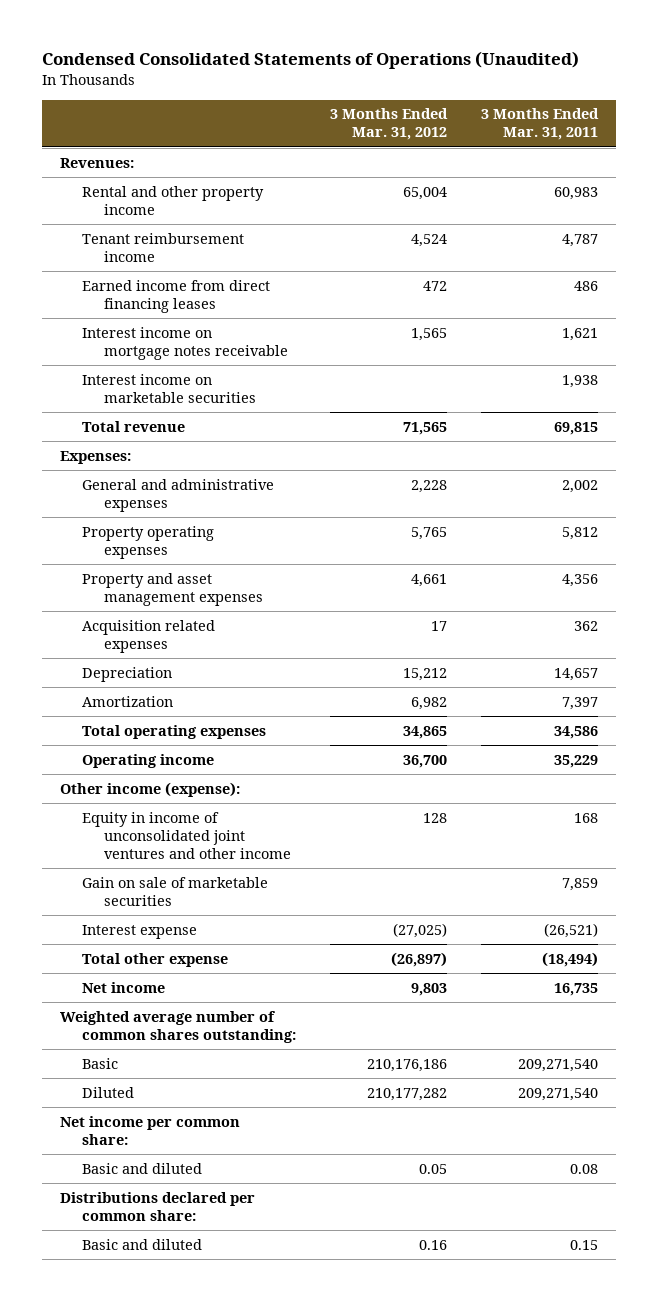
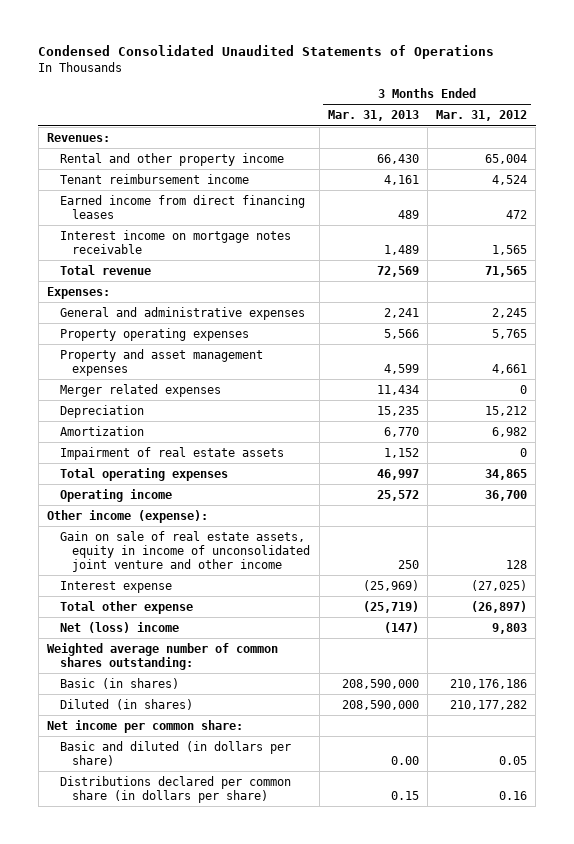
- Condensed Consolidated Statements of Operations (Unaudited)
+ Condensed Consolidated Unaudited Statements of Operations
- | 3 Months Ended Mar. 31, 2012 | 3 Months Ended Mar. 31, 2011
+ | 3 Months Ended Mar. 31, 2013 | 3 Months Ended Mar. 31, 2012
- Interest income on marketable securities | | 1,938
- General and administrative expenses | 2,228 | 2,002
+ General and administrative expenses | 2,241 | 2,245
- Acquisition related expenses | 17 | 362
+ Merger related expenses | 11,434 | 0
+ Impairment of real estate assets | 1,152 | 0
- Equity in income of unconsolidated joint ventures and other income | 128 | 168
- Gain on sale of marketable securities | | 7,859
+ Gain on sale of real estate assets, equity in income of unconsolidated joint venture and other income | 250 | 128
- Net income | 9,803 | 16,735
+ Net (loss) income | (147) | 9,803
- Basic | 210,176,186 | 209,271,540
- Diluted | 210,177,282 | 209,271,540
+ Basic (in shares) | 208,590,000 | 210,176,186
+ Diluted (in shares) | 208,590,000 | 210,177,282
- Basic and diluted | 0.05 | 0.08
- Distributions declared per common share:
- Basic and diluted | 0.16 | 0.15
+ Basic and diluted (in dollars per share) | 0.00 | 0.05
+ Distributions declared per common share (in dollars per share) | 0.15 | 0.16

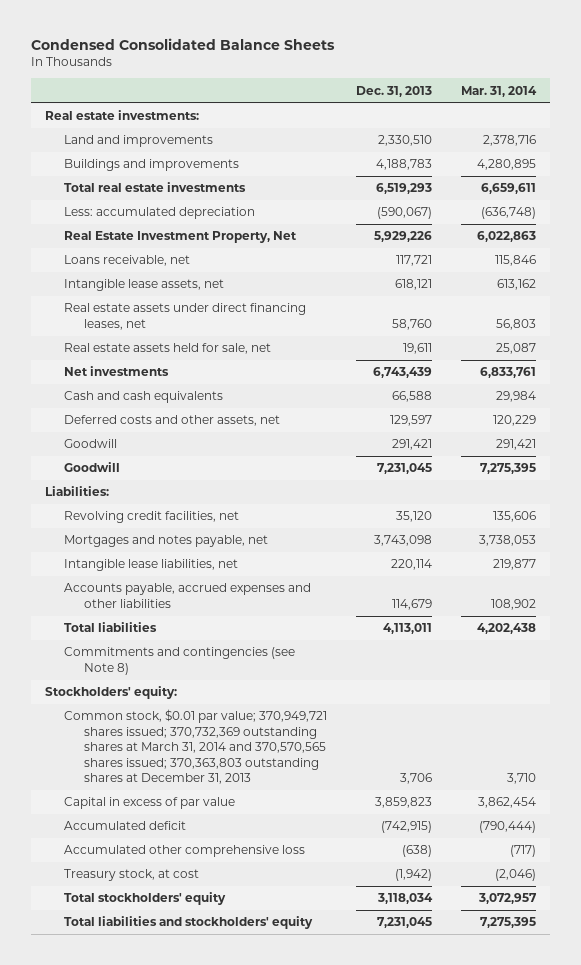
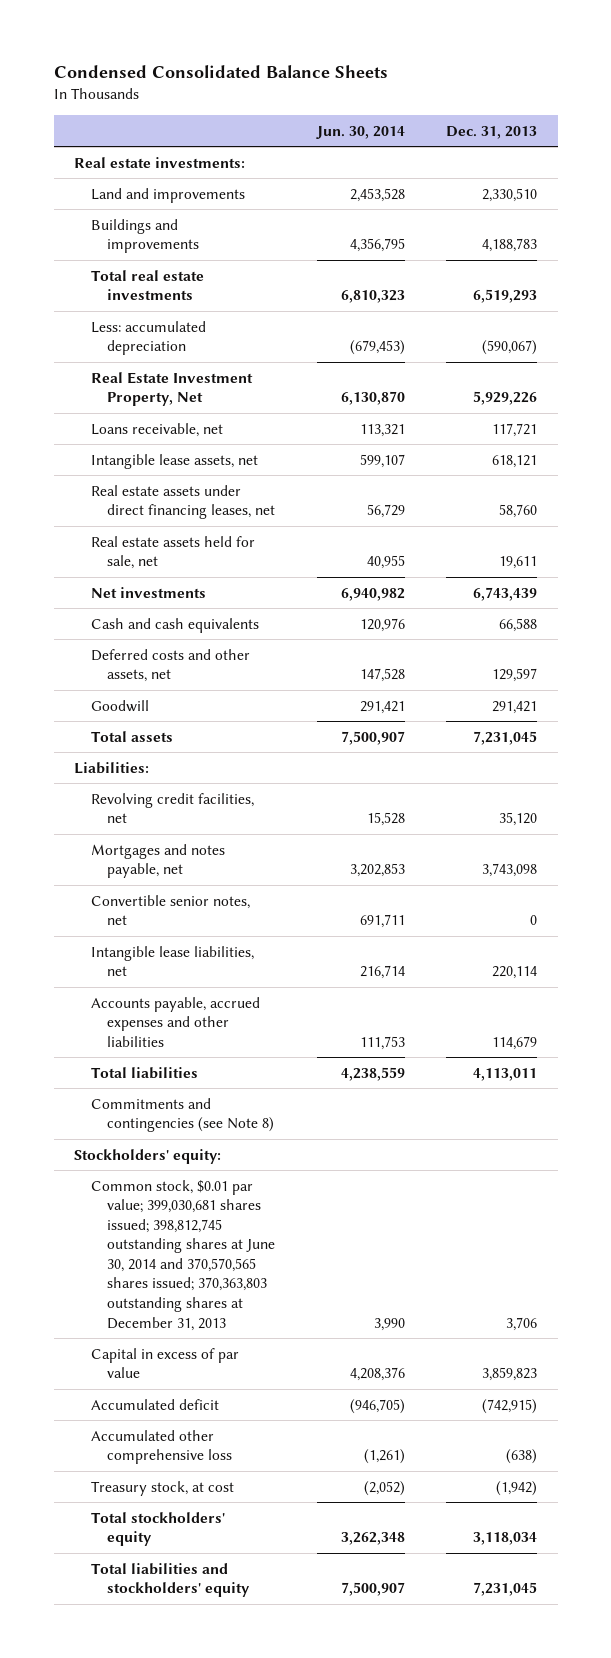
- | Dec. 31, 2013 | Mar. 31, 2014
+ | Jun. 30, 2014 | Dec. 31, 2013
- Goodwill | 7,231,045 | 7,275,395
+ Total assets | 7,500,907 | 7,231,045
+ Convertible senior notes, net | 691,711 | 0
- Common stock, $0.01 par value; 370,949,721 shares issued; 370,732,369 outstanding shares at March 31, 2014 and 370,570,565 shares issued; 370,363,803 outstanding shares at December 31, 2013 | 3,706 | 3,710
+ Common stock, $0.01 par value; 399,030,681 shares issued; 398,812,745 outstanding shares at June 30, 2014 and 370,570,565 shares issued; 370,363,803 outstanding shares at December 31, 2013 | 3,990 | 3,706

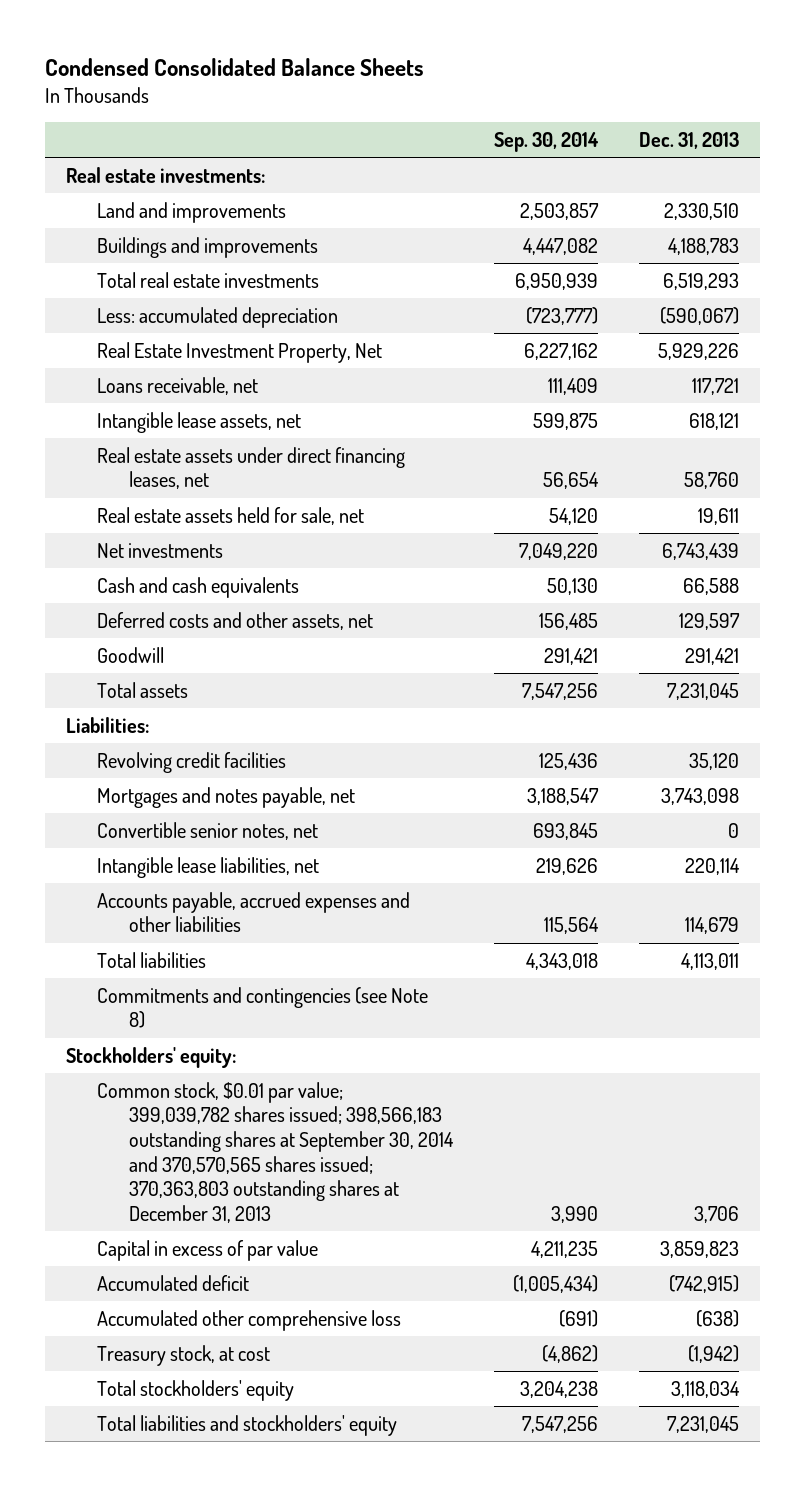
- | Jun. 30, 2014 | Dec. 31, 2013
+ | Sep. 30, 2014 | Dec. 31, 2013
- Revolving credit facilities, net | 15,528 | 35,120
+ Revolving credit facilities | 125,436 | 35,120
- Common stock, $0.01 par value; 399,030,681 shares issued; 398,812,745 outstanding shares at June 30, 2014 and 370,570,565 shares issued; 370,363,803 outstanding shares at December 31, 2013 | 3,990 | 3,706
+ Common stock, $0.01 par value; 399,039,782 shares issued; 398,566,183 outstanding shares at September 30, 2014 and 370,570,565 shares issued; 370,363,803 outstanding shares at December 31, 2013 | 3,990 | 3,706

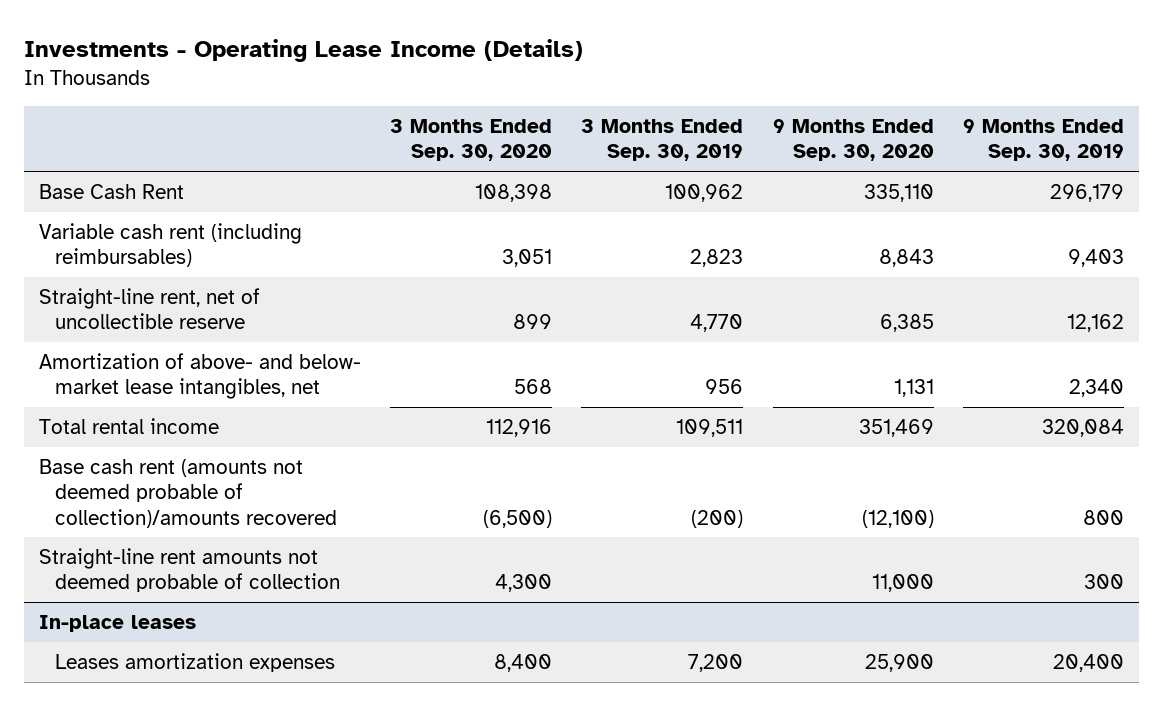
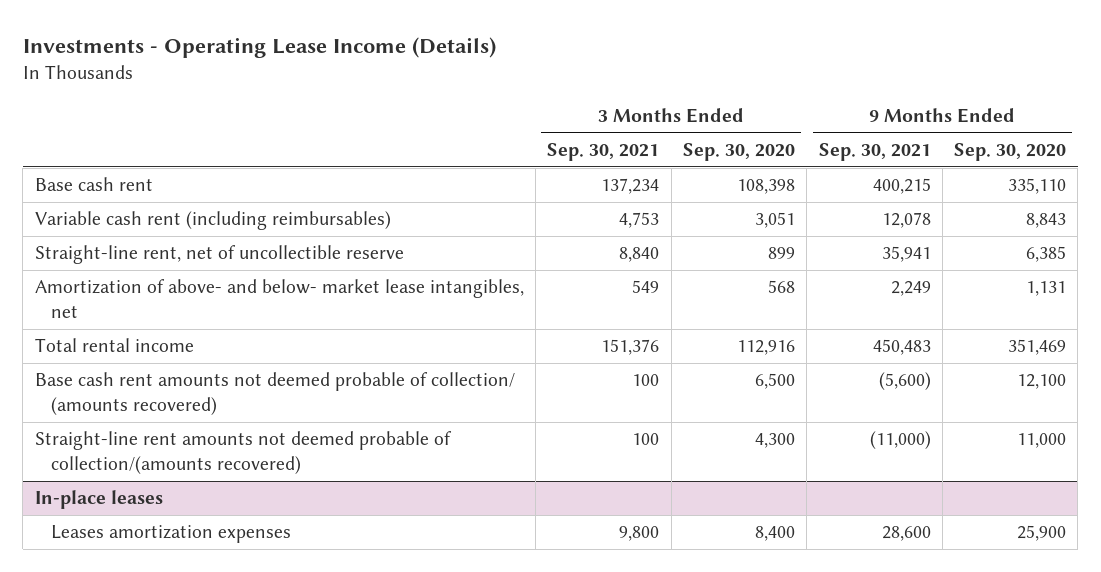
- | 3 Months Ended Sep. 30, 2020 | 3 Months Ended Sep. 30, 2019 | 9 Months Ended Sep. 30, 2020 | 9 Months Ended Sep. 30, 2019
+ | 3 Months Ended Sep. 30, 2021 | 3 Months Ended Sep. 30, 2020 | 9 Months Ended Sep. 30, 2021 | 9 Months Ended Sep. 30, 2020
- Base Cash Rent | 108,398 | 100,962 | 335,110 | 296,179
+ Base cash rent | 137,234 | 108,398 | 400,215 | 335,110
- Base cash rent (amounts not deemed probable of collection)/amounts recovered | (6,500) | (200) | (12,100) | 800
- Straight-line rent amounts not deemed probable of collection | 4,300 | | 11,000 | 300
+ Base cash rent amounts not deemed probable of collection/ (amounts recovered) | 100 | 6,500 | (5,600) | 12,100
+ Straight-line rent amounts not deemed probable of collection/(amounts recovered) | 100 | 4,300 | (11,000) | 11,000

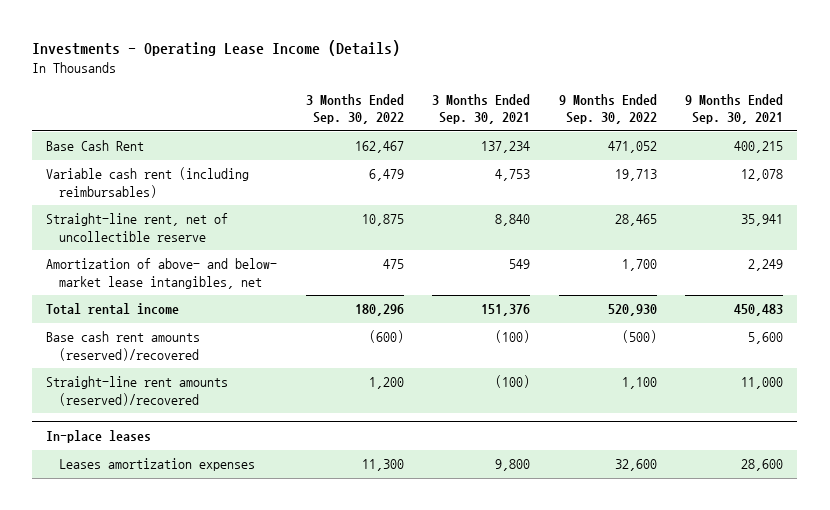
- | 3 Months Ended Sep. 30, 2021 | 3 Months Ended Sep. 30, 2020 | 9 Months Ended Sep. 30, 2021 | 9 Months Ended Sep. 30, 2020
+ | 3 Months Ended Sep. 30, 2022 | 3 Months Ended Sep. 30, 2021 | 9 Months Ended Sep. 30, 2022 | 9 Months Ended Sep. 30, 2021
- Base cash rent | 137,234 | 108,398 | 400,215 | 335,110
+ Base Cash Rent | 162,467 | 137,234 | 471,052 | 400,215
- Base cash rent amounts not deemed probable of collection/ (amounts recovered) | 100 | 6,500 | (5,600) | 12,100
- Straight-line rent amounts not deemed probable of collection/(amounts recovered) | 100 | 4,300 | (11,000) | 11,000
+ Base cash rent amounts (reserved)/recovered | (600) | (100) | (500) | 5,600
+ Straight-line rent amounts (reserved)/recovered | 1,200 | (100) | 1,100 | 11,000

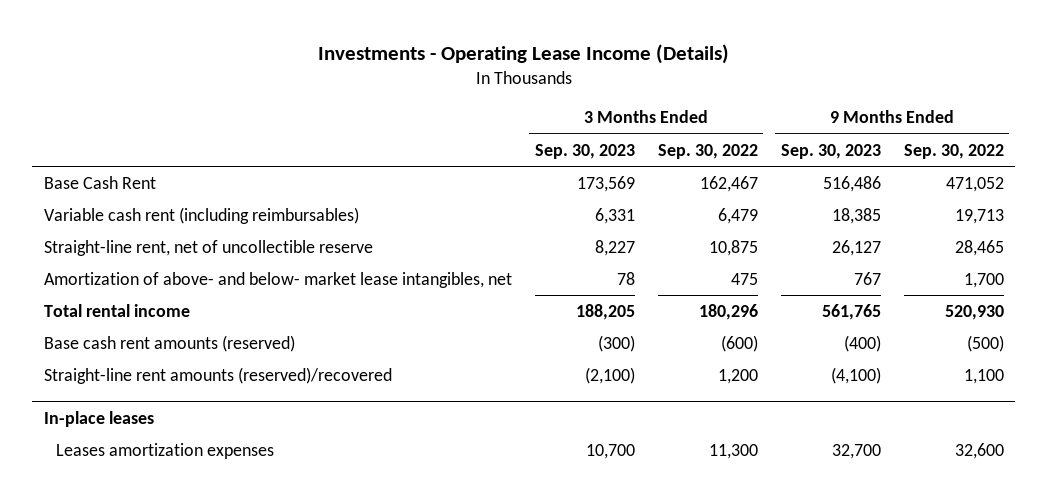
- | 3 Months Ended Sep. 30, 2022 | 3 Months Ended Sep. 30, 2021 | 9 Months Ended Sep. 30, 2022 | 9 Months Ended Sep. 30, 2021
+ | 3 Months Ended Sep. 30, 2023 | 3 Months Ended Sep. 30, 2022 | 9 Months Ended Sep. 30, 2023 | 9 Months Ended Sep. 30, 2022
- Base cash rent amounts (reserved)/recovered | (600) | (100) | (500) | 5,600
+ Base cash rent amounts (reserved) | (300) | (600) | (400) | (500)

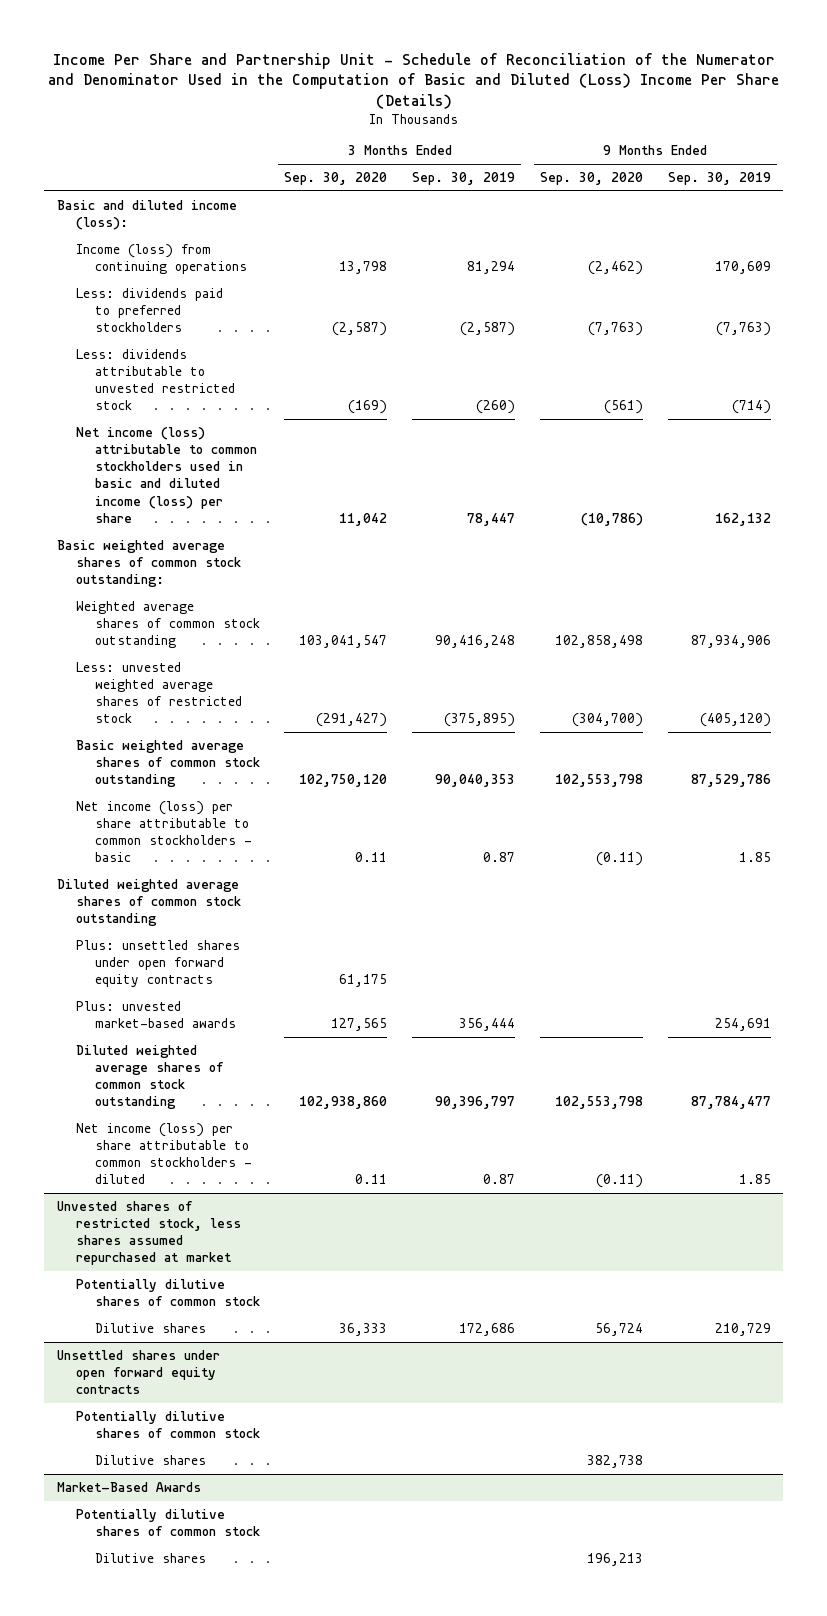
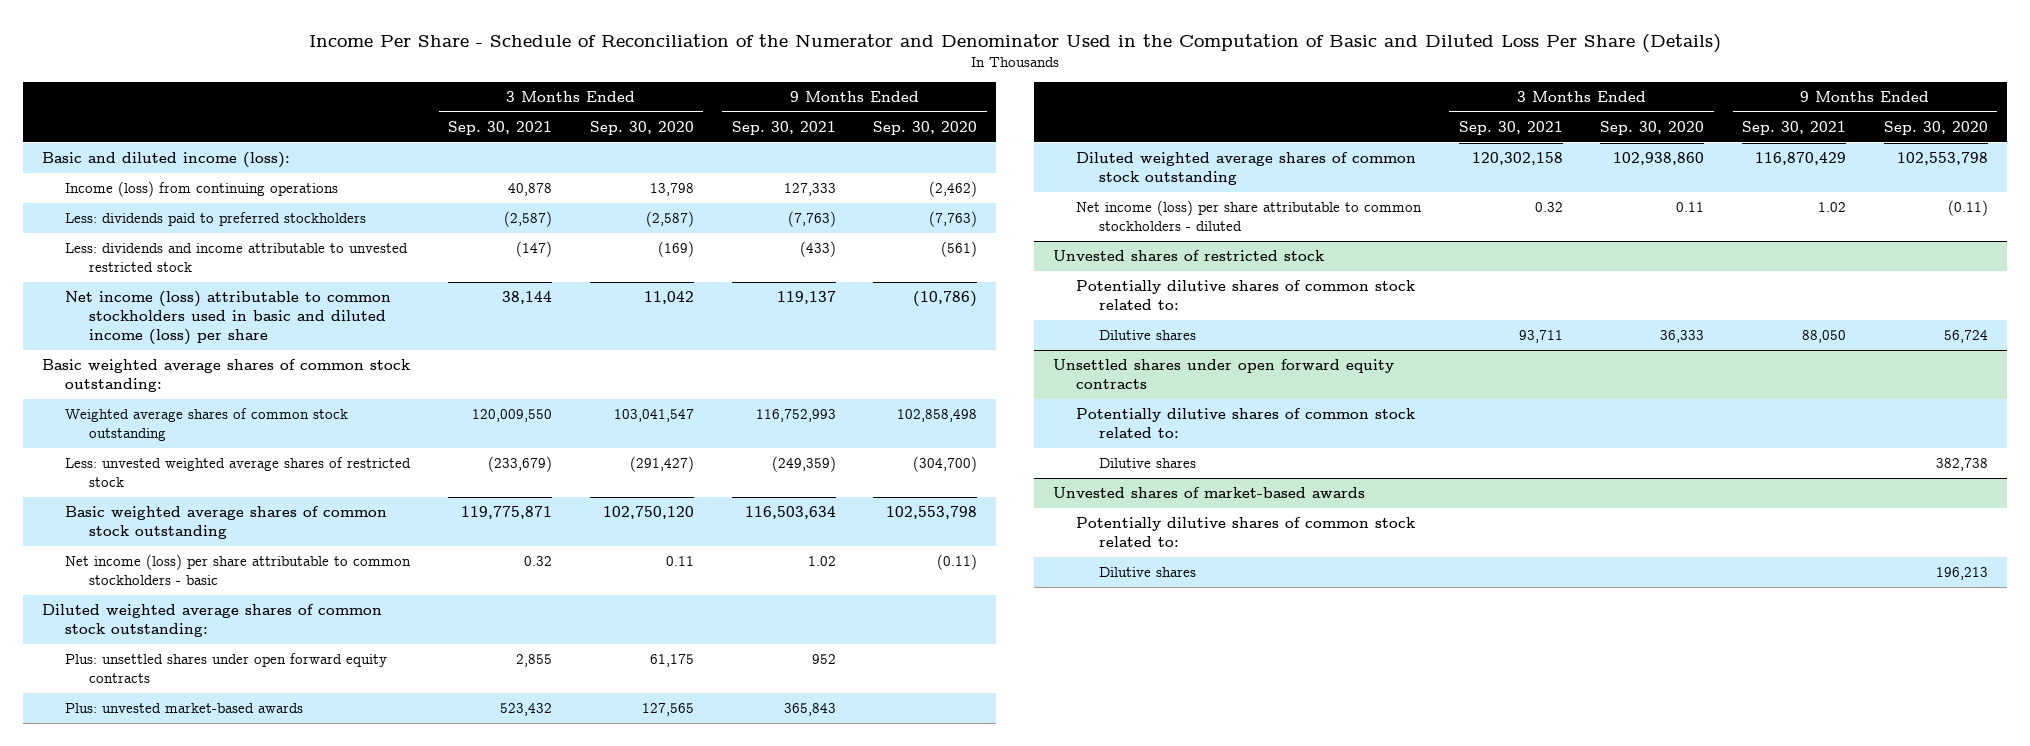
- Income Per Share and Partnership Unit - Schedule of Reconciliation of the Numerator and Denominator Used in the Computation of Basic and Diluted (Loss) Income Per Share (Details)
+ Income Per Share - Schedule of Reconciliation of the Numerator and Denominator Used in the Computation of Basic and Diluted Loss Per Share (Details)
- | 3 Months Ended Sep. 30, 2020 | 3 Months Ended Sep. 30, 2019 | 9 Months Ended Sep. 30, 2020 | 9 Months Ended Sep. 30, 2019
+ | 3 Months Ended Sep. 30, 2021 | 3 Months Ended Sep. 30, 2020 | 9 Months Ended Sep. 30, 2021 | 9 Months Ended Sep. 30, 2020
- Less: dividends attributable to unvested restricted stock | (169) | (260) | (561) | (714)
+ Less: dividends and income attributable to unvested restricted stock | (147) | (169) | (433) | (561)
- Diluted weighted average shares of common stock outstanding
+ Diluted weighted average shares of common stock outstanding:
- Unvested shares of restricted stock, less shares assumed repurchased at market
- Potentially dilutive shares of common stock
+ Unvested shares of restricted stock
+ Potentially dilutive shares of common stock related to:
@ Unsettled shares under open forward equity contracts
- Potentially dilutive shares of common stock
+ Potentially dilutive shares of common stock related to:
- Market-Based Awards
- Potentially dilutive shares of common stock
+ Unvested shares of market-based awards
+ Potentially dilutive shares of common stock related to:

